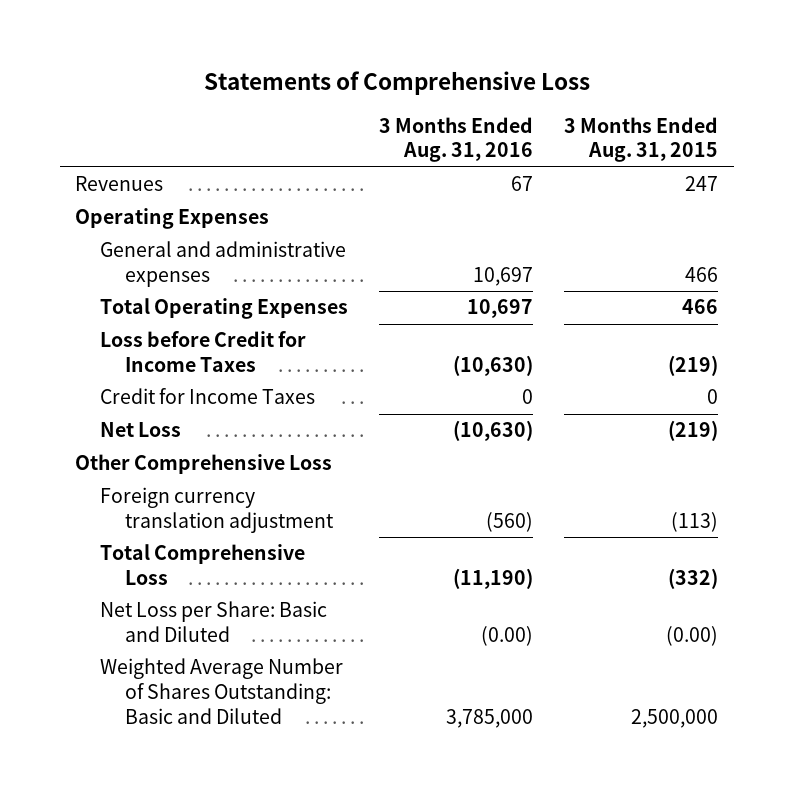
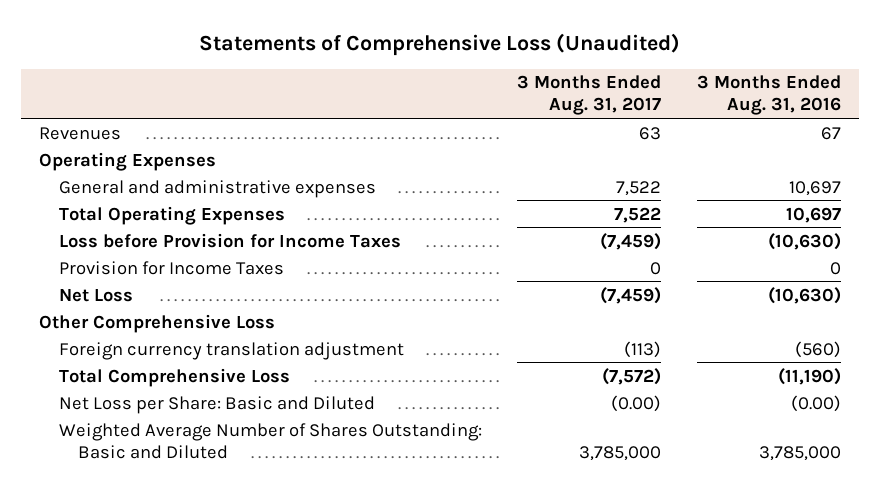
- Statements of Comprehensive Loss
+ Statements of Comprehensive Loss (Unaudited)
- | 3 Months Ended Aug. 31, 2016 | 3 Months Ended Aug. 31, 2015
+ | 3 Months Ended Aug. 31, 2017 | 3 Months Ended Aug. 31, 2016
- Loss before Credit for Income Taxes | (10,630) | (219)
- Credit for Income Taxes | 0 | 0
+ Loss before Provision for Income Taxes | (7,459) | (10,630)
+ Provision for Income Taxes | 0 | 0

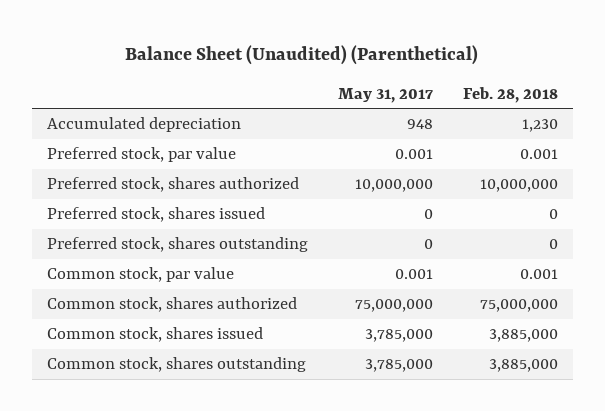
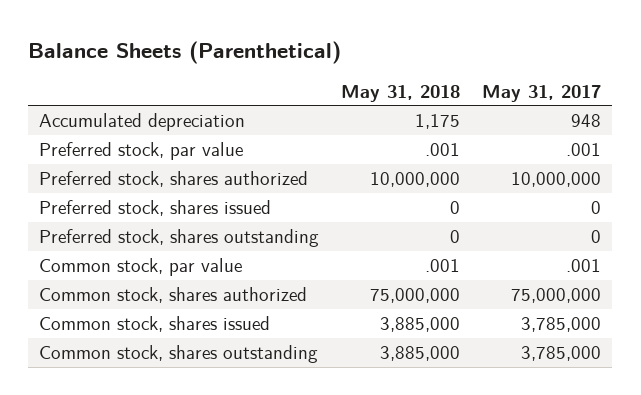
- Balance Sheet (Unaudited) (Parenthetical)
+ Balance Sheets (Parenthetical)
- | May 31, 2017 | Feb. 28, 2018
+ | May 31, 2018 | May 31, 2017
- Preferred stock, par value | 0.001 | 0.001
+ Preferred stock, par value | .001 | .001
- Common stock, par value | 0.001 | 0.001
+ Common stock, par value | .001 | .001

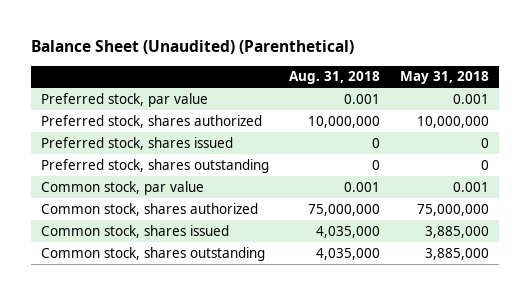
- Balance Sheets (Parenthetical)
+ Balance Sheet (Unaudited) (Parenthetical)
- | May 31, 2018 | May 31, 2017
+ | Aug. 31, 2018 | May 31, 2018
- Accumulated depreciation | 1,175 | 948
- Preferred stock, par value | .001 | .001
+ Preferred stock, par value | 0.001 | 0.001
- Common stock, par value | .001 | .001
+ Common stock, par value | 0.001 | 0.001

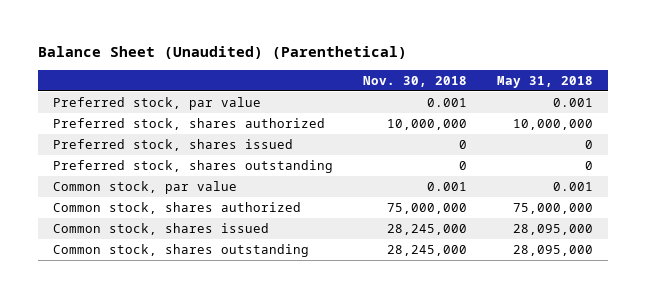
- | Aug. 31, 2018 | May 31, 2018
+ | Nov. 30, 2018 | May 31, 2018
- Common stock, shares issued | 4,035,000 | 3,885,000
- Common stock, shares outstanding | 4,035,000 | 3,885,000
+ Common stock, shares issued | 28,245,000 | 28,095,000
+ Common stock, shares outstanding | 28,245,000 | 28,095,000

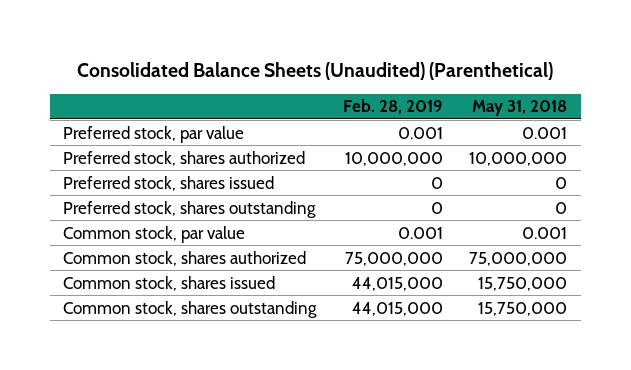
- Balance Sheet (Unaudited) (Parenthetical)
+ Consolidated Balance Sheets (Unaudited) (Parenthetical)
- | Nov. 30, 2018 | May 31, 2018
+ | Feb. 28, 2019 | May 31, 2018
- Common stock, shares issued | 28,245,000 | 28,095,000
- Common stock, shares outstanding | 28,245,000 | 28,095,000
+ Common stock, shares issued | 44,015,000 | 15,750,000
+ Common stock, shares outstanding | 44,015,000 | 15,750,000

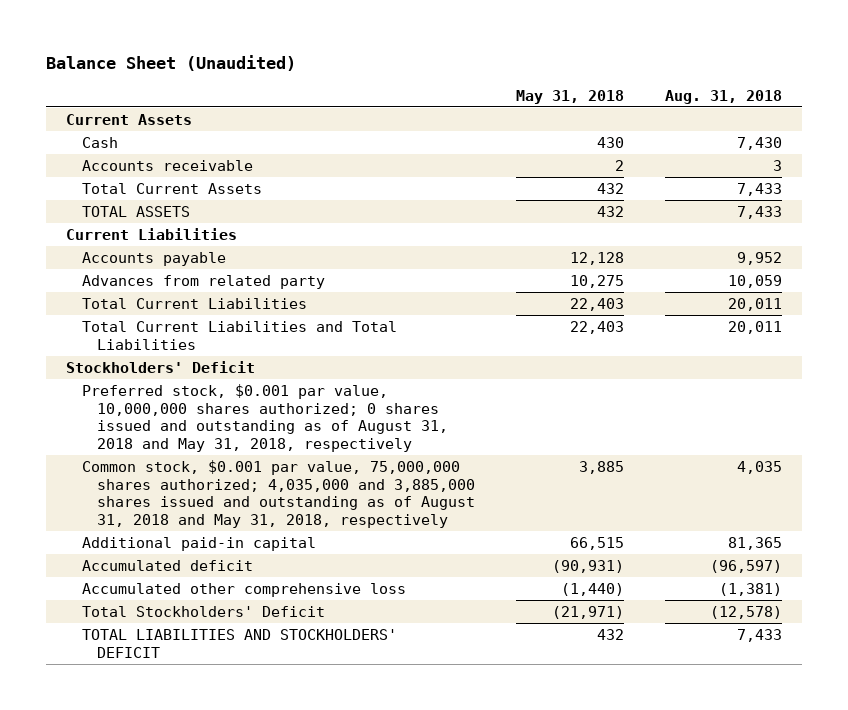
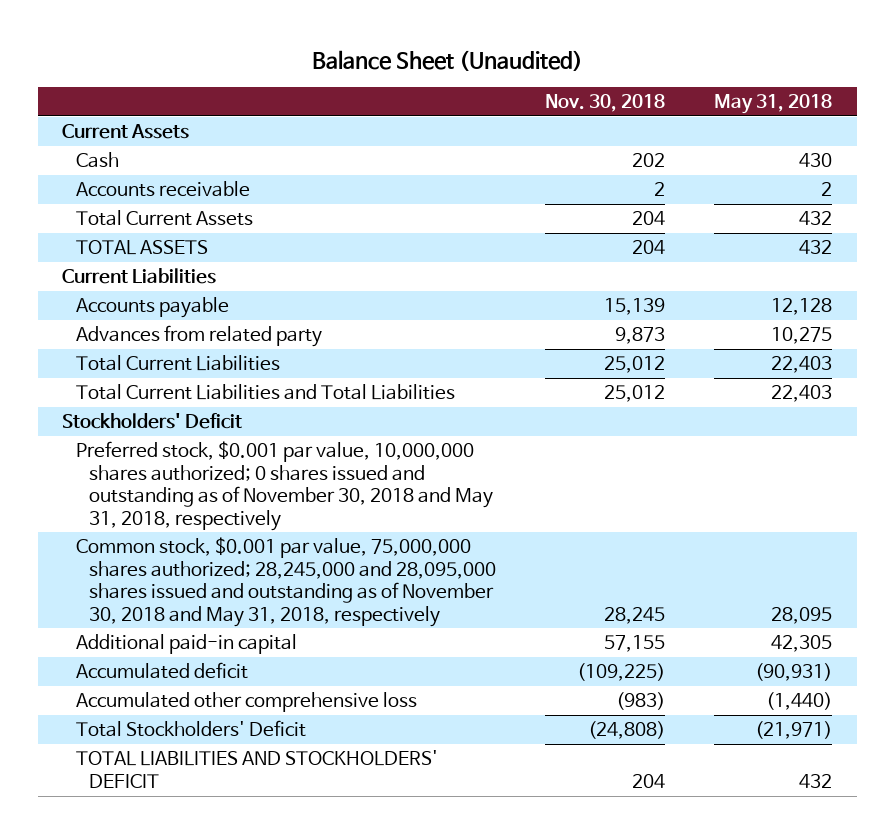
- | May 31, 2018 | Aug. 31, 2018
+ | Nov. 30, 2018 | May 31, 2018
- Preferred stock, $0.001 par value, 10,000,000 shares authorized; 0 shares issued and outstanding as of August 31, 2018 and May 31, 2018, respectively
- Common stock, $0.001 par value, 75,000,000 shares authorized; 4,035,000 and 3,885,000 shares issued and outstanding as of August 31, 2018 and May 31, 2018, respectively | 3,885 | 4,035
- Additional paid-in capital | 66,515 | 81,365
+ Preferred stock, $0.001 par value, 10,000,000 shares authorized; 0 shares issued and outstanding as of November 30, 2018 and May 31, 2018, respectively
+ Common stock, $0.001 par value, 75,000,000 shares authorized; 28,245,000 and 28,095,000 shares issued and outstanding as of November 30, 2018 and May 31, 2018, respectively | 28,245 | 28,095
+ Additional paid-in capital | 57,155 | 42,305

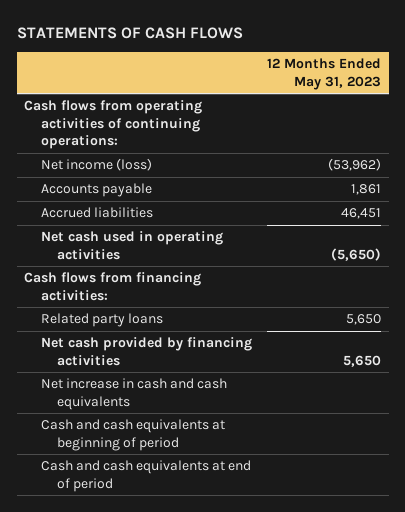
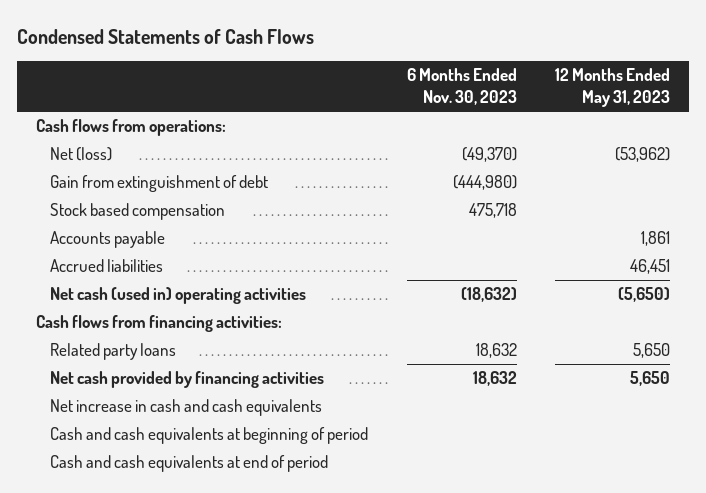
- STATEMENTS OF CASH FLOWS
+ Condensed Statements of Cash Flows
- | 12 Months Ended May 31, 2023
+ | 6 Months Ended Nov. 30, 2023 | 12 Months Ended May 31, 2023
- Cash flows from operating activities of continuing operations:
- Net income (loss) | (53,962)
+ Cash flows from operations:
+ Net (loss) | (49,370) | (53,962)
+ Gain from extinguishment of debt | (444,980) |
+ Stock based compensation | 475,718 |
- Net cash used in operating activities | (5,650)
+ Net cash (used in) operating activities | (18,632) | (5,650)

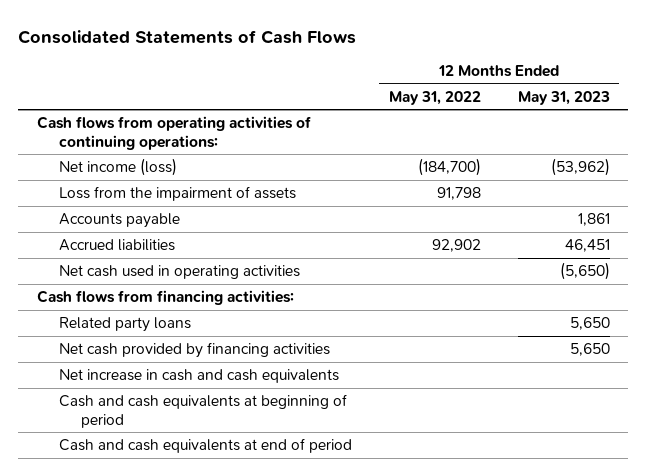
- Condensed Statements of Cash Flows
+ Consolidated Statements of Cash Flows
- | 6 Months Ended Nov. 30, 2023 | 12 Months Ended May 31, 2023
+ | 12 Months Ended May 31, 2022 | 12 Months Ended May 31, 2023
- Cash flows from operations:
- Net (loss) | (49,370) | (53,962)
- Gain from extinguishment of debt | (444,980) |
- Stock based compensation | 475,718 |
+ Cash flows from operating activities of continuing operations:
+ Net income (loss) | (184,700) | (53,962)
+ Loss from the impairment of assets | 91,798 |
- Net cash (used in) operating activities | (18,632) | (5,650)
+ Net cash used in operating activities | | (5,650)

